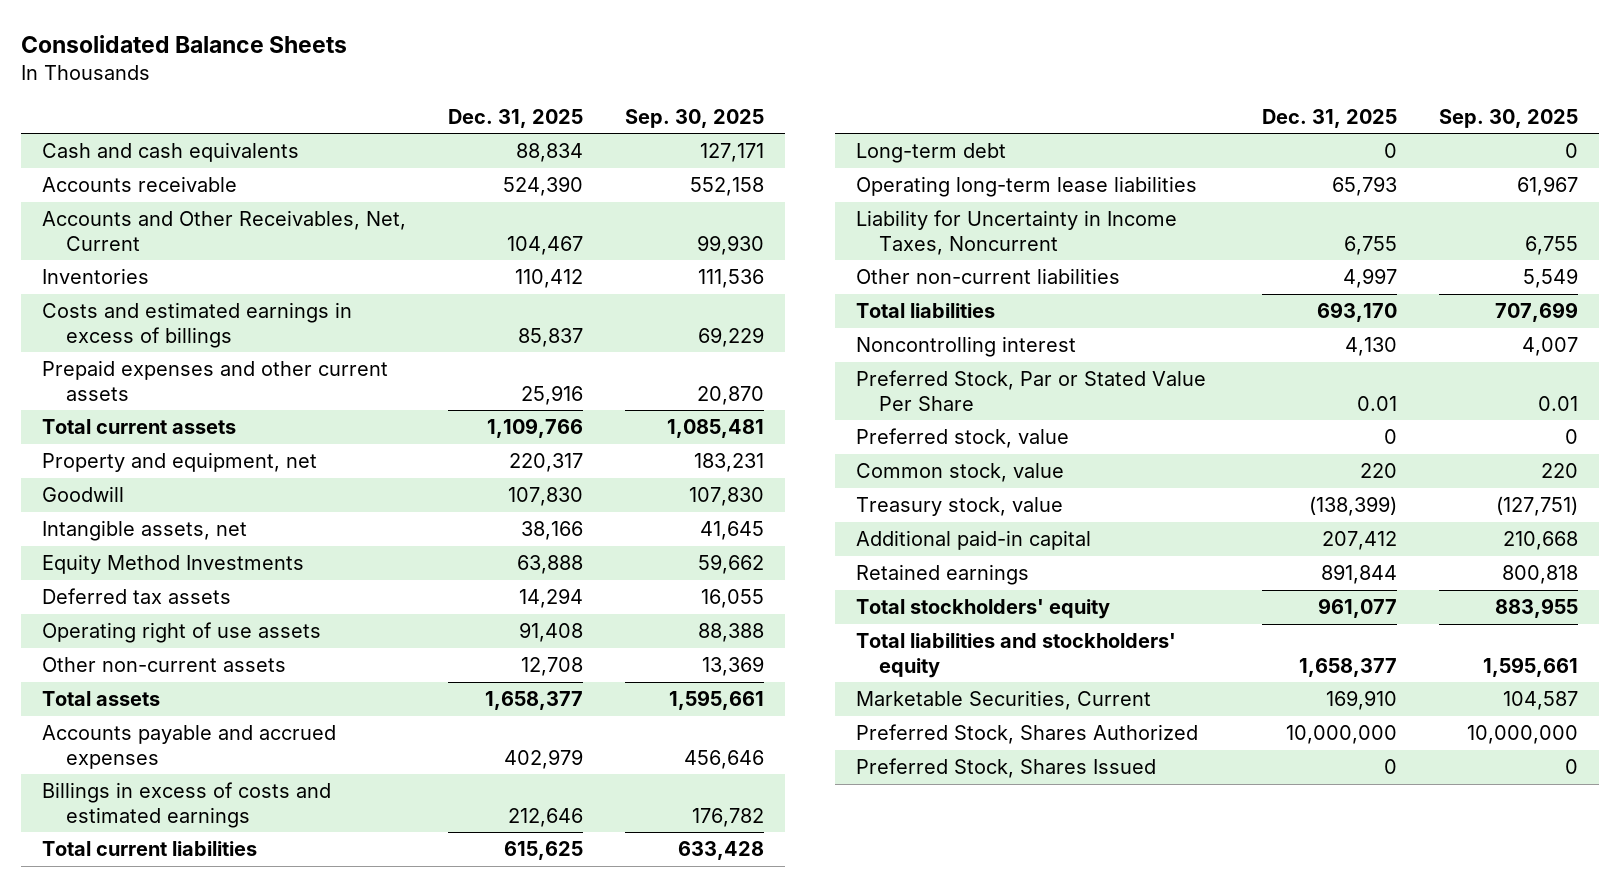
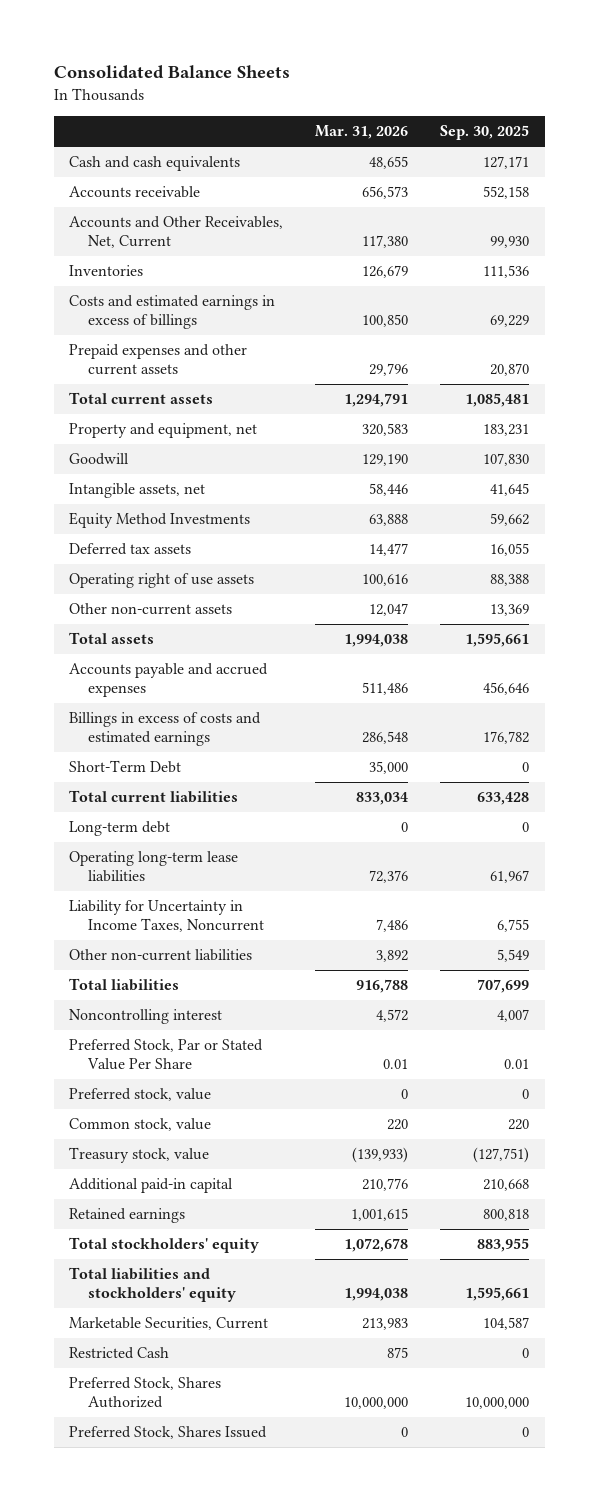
- | Dec. 31, 2025 | Sep. 30, 2025
+ | Mar. 31, 2026 | Sep. 30, 2025
+ Short-Term Debt | 35,000 | 0
+ Restricted Cash | 875 | 0

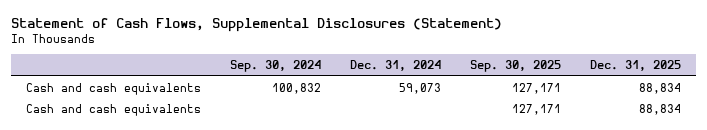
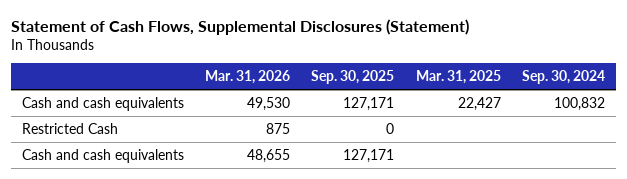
- | Sep. 30, 2024 | Dec. 31, 2024 | Sep. 30, 2025 | Dec. 31, 2025
+ | Mar. 31, 2026 | Sep. 30, 2025 | Mar. 31, 2025 | Sep. 30, 2024
+ Restricted Cash | 875 | 0 | |

